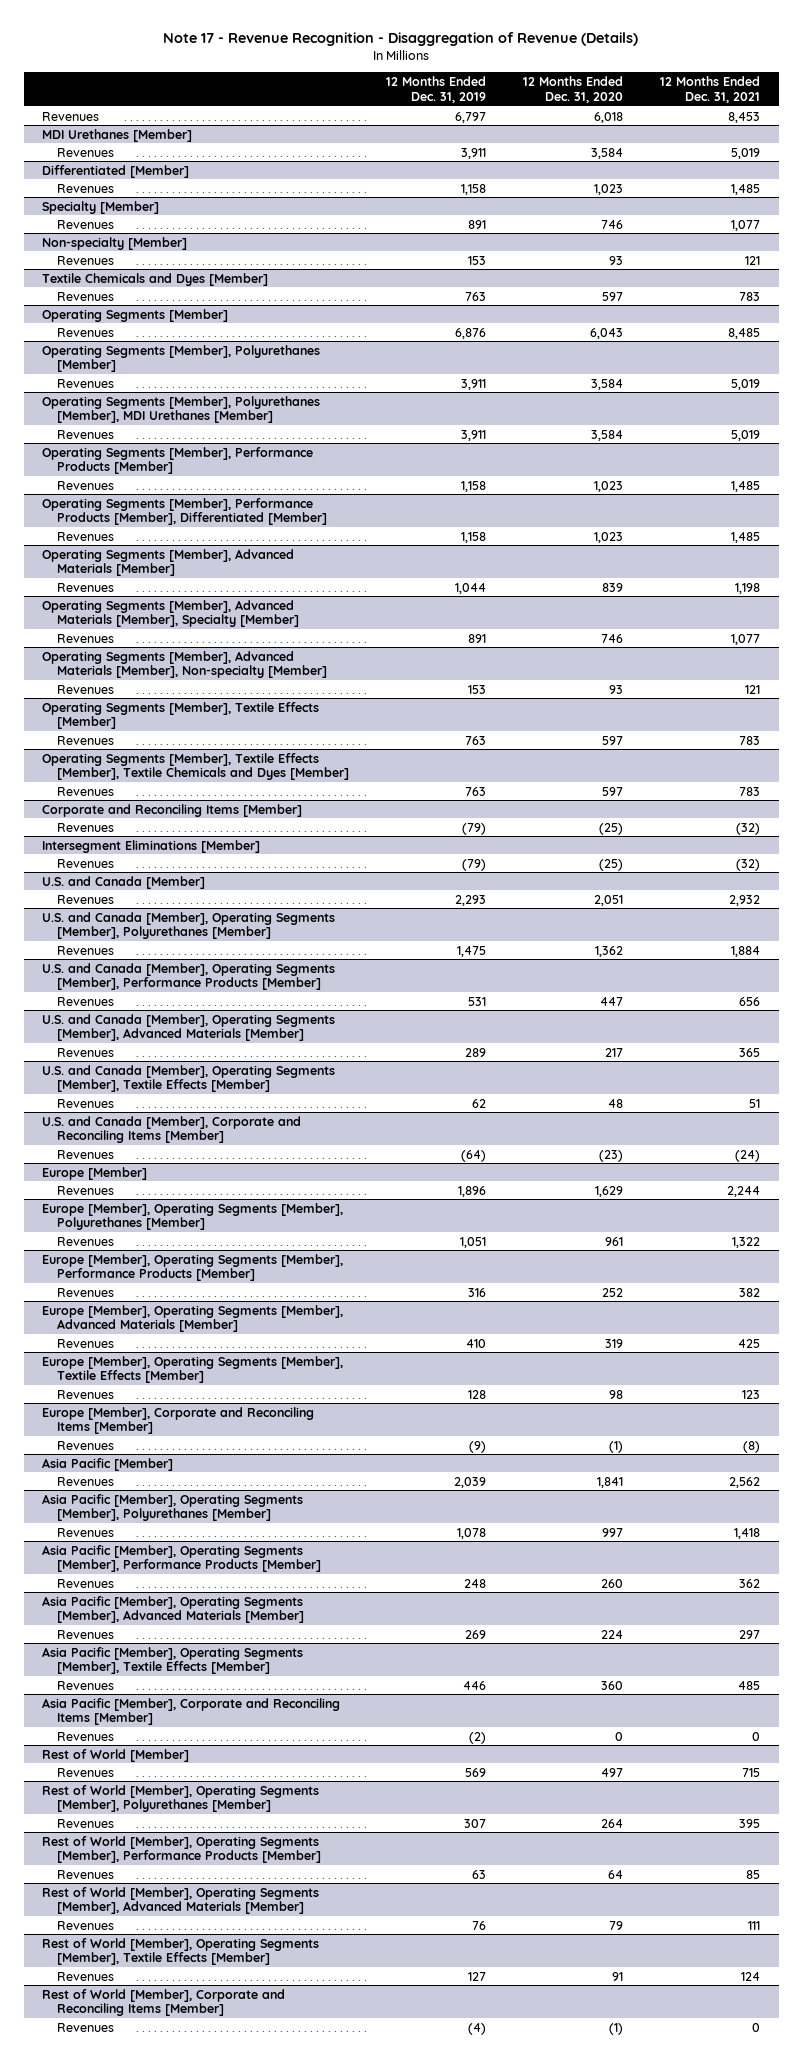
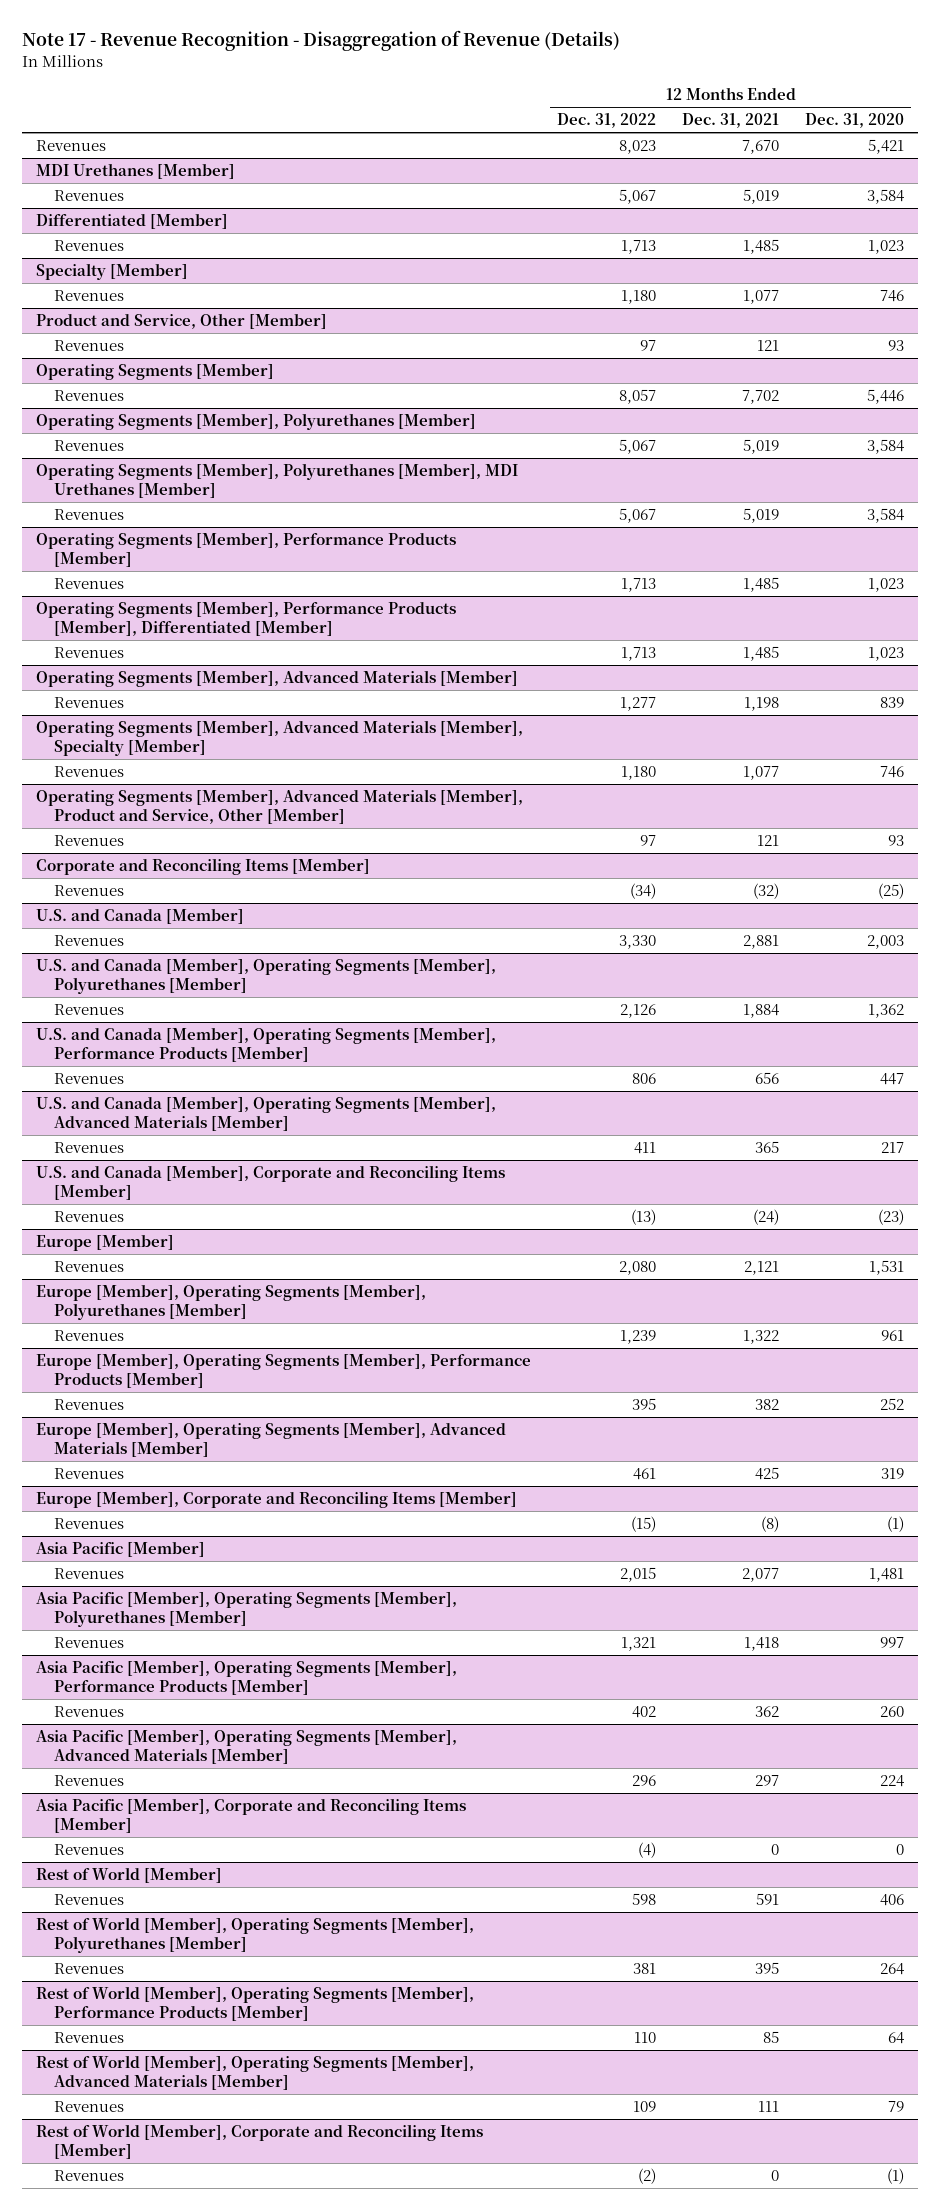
- | 12 Months Ended Dec. 31, 2019 | 12 Months Ended Dec. 31, 2020 | 12 Months Ended Dec. 31, 2021
+ | 12 Months Ended Dec. 31, 2022 | 12 Months Ended Dec. 31, 2021 | 12 Months Ended Dec. 31, 2020
- Revenues | 6,797 | 6,018 | 8,453
+ Revenues | 8,023 | 7,670 | 5,421
- Non-specialty [Member]
+ Product and Service, Other [Member]
- Textile Chemicals and Dyes [Member]
- Revenues | 763 | 597 | 783
@ Operating Segments [Member]
- Revenues | 6,876 | 6,043 | 8,485
+ Revenues | 8,057 | 7,702 | 5,446
- Operating Segments [Member], Advanced Materials [Member], Non-specialty [Member]
+ Operating Segments [Member], Advanced Materials [Member], Product and Service, Other [Member]
- Operating Segments [Member], Textile Effects [Member]
- Revenues | 763 | 597 | 783
- Operating Segments [Member], Textile Effects [Member], Textile Chemicals and Dyes [Member]
- Revenues | 763 | 597 | 783
- Intersegment Eliminations [Member]
- Revenues | (79) | (25) | (32)
@ U.S. and Canada [Member]
- Revenues | 2,293 | 2,051 | 2,932
+ Revenues | 3,330 | 2,881 | 2,003
- U.S. and Canada [Member], Operating Segments [Member], Textile Effects [Member]
- Revenues | 62 | 48 | 51
@ Europe [Member]
- Revenues | 1,896 | 1,629 | 2,244
+ Revenues | 2,080 | 2,121 | 1,531
- Europe [Member], Operating Segments [Member], Textile Effects [Member]
- Revenues | 128 | 98 | 123
@ Asia Pacific [Member]
- Revenues | 2,039 | 1,841 | 2,562
+ Revenues | 2,015 | 2,077 | 1,481
- Asia Pacific [Member], Operating Segments [Member], Textile Effects [Member]
- Revenues | 446 | 360 | 485
@ Rest of World [Member]
- Revenues | 569 | 497 | 715
+ Revenues | 598 | 591 | 406
- Rest of World [Member], Operating Segments [Member], Textile Effects [Member]
- Revenues | 127 | 91 | 124

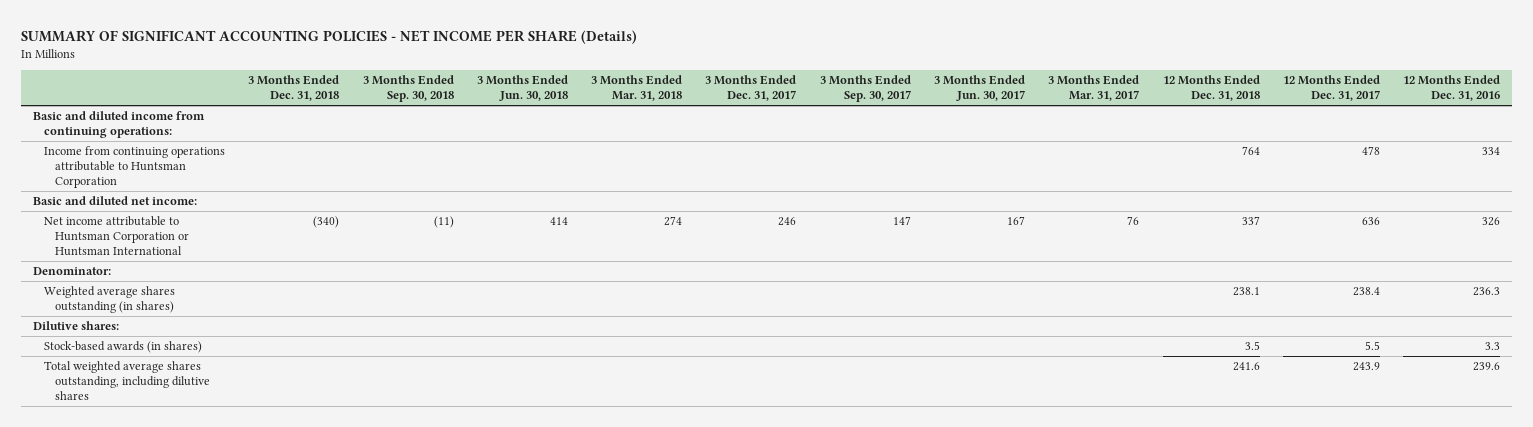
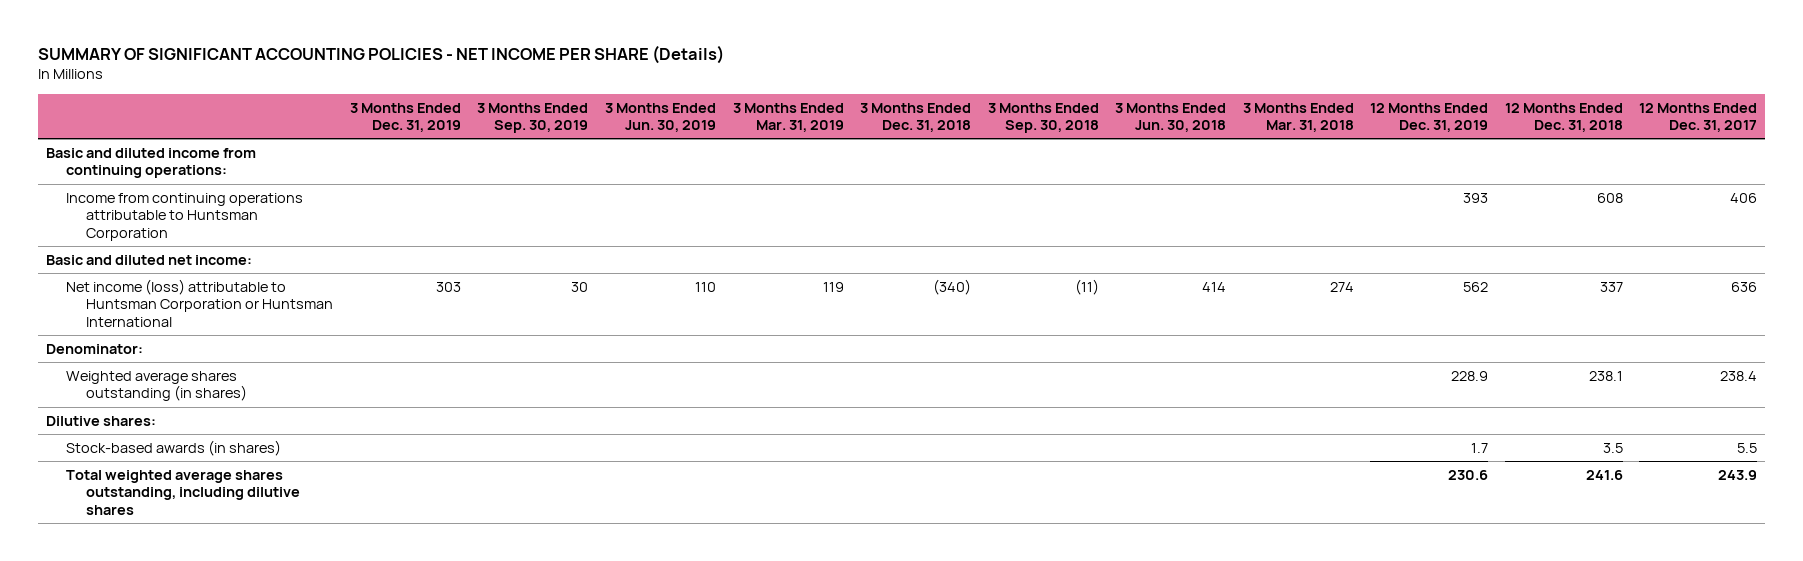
- | 3 Months Ended Dec. 31, 2018 | 3 Months Ended Sep. 30, 2018 | 3 Months Ended Jun. 30, 2018 | 3 Months Ended Mar. 31, 2018 | 3 Months Ended Dec. 31, 2017 | 3 Months Ended Sep. 30, 2017 | 3 Months Ended Jun. 30, 2017 | 3 Months Ended Mar. 31, 2017 | 12 Months Ended Dec. 31, 2018 | 12 Months Ended Dec. 31, 2017 | 12 Months Ended Dec. 31, 2016
+ | 3 Months Ended Dec. 31, 2019 | 3 Months Ended Sep. 30, 2019 | 3 Months Ended Jun. 30, 2019 | 3 Months Ended Mar. 31, 2019 | 3 Months Ended Dec. 31, 2018 | 3 Months Ended Sep. 30, 2018 | 3 Months Ended Jun. 30, 2018 | 3 Months Ended Mar. 31, 2018 | 12 Months Ended Dec. 31, 2019 | 12 Months Ended Dec. 31, 2018 | 12 Months Ended Dec. 31, 2017
- Income from continuing operations attributable to Huntsman Corporation | | | | | | | | | 764 | 478 | 334
+ Income from continuing operations attributable to Huntsman Corporation | | | | | | | | | 393 | 608 | 406
- Net income attributable to Huntsman Corporation or Huntsman International | (340) | (11) | 414 | 274 | 246 | 147 | 167 | 76 | 337 | 636 | 326
+ Net income (loss) attributable to Huntsman Corporation or Huntsman International | 303 | 30 | 110 | 119 | (340) | (11) | 414 | 274 | 562 | 337 | 636

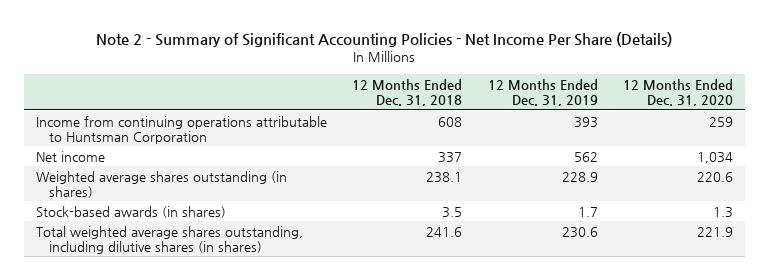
- SUMMARY OF SIGNIFICANT ACCOUNTING POLICIES - NET INCOME PER SHARE (Details)
+ Note 2 - Summary of Significant Accounting Policies - Net Income Per Share (Details)
- | 3 Months Ended Dec. 31, 2019 | 3 Months Ended Sep. 30, 2019 | 3 Months Ended Jun. 30, 2019 | 3 Months Ended Mar. 31, 2019 | 3 Months Ended Dec. 31, 2018 | 3 Months Ended Sep. 30, 2018 | 3 Months Ended Jun. 30, 2018 | 3 Months Ended Mar. 31, 2018 | 12 Months Ended Dec. 31, 2019 | 12 Months Ended Dec. 31, 2018 | 12 Months Ended Dec. 31, 2017
+ | 12 Months Ended Dec. 31, 2018 | 12 Months Ended Dec. 31, 2019 | 12 Months Ended Dec. 31, 2020
- Basic and diluted income from continuing operations:
- Basic and diluted net income:
- Net income (loss) attributable to Huntsman Corporation or Huntsman International | 303 | 30 | 110 | 119 | (340) | (11) | 414 | 274 | 562 | 337 | 636
- Denominator:
+ Net income | 337 | 562 | 1,034
- Dilutive shares:
- Total weighted average shares outstanding, including dilutive shares | | | | | | | | | 230.6 | 241.6 | 243.9
+ Total weighted average shares outstanding, including dilutive shares (in shares) | 241.6 | 230.6 | 221.9

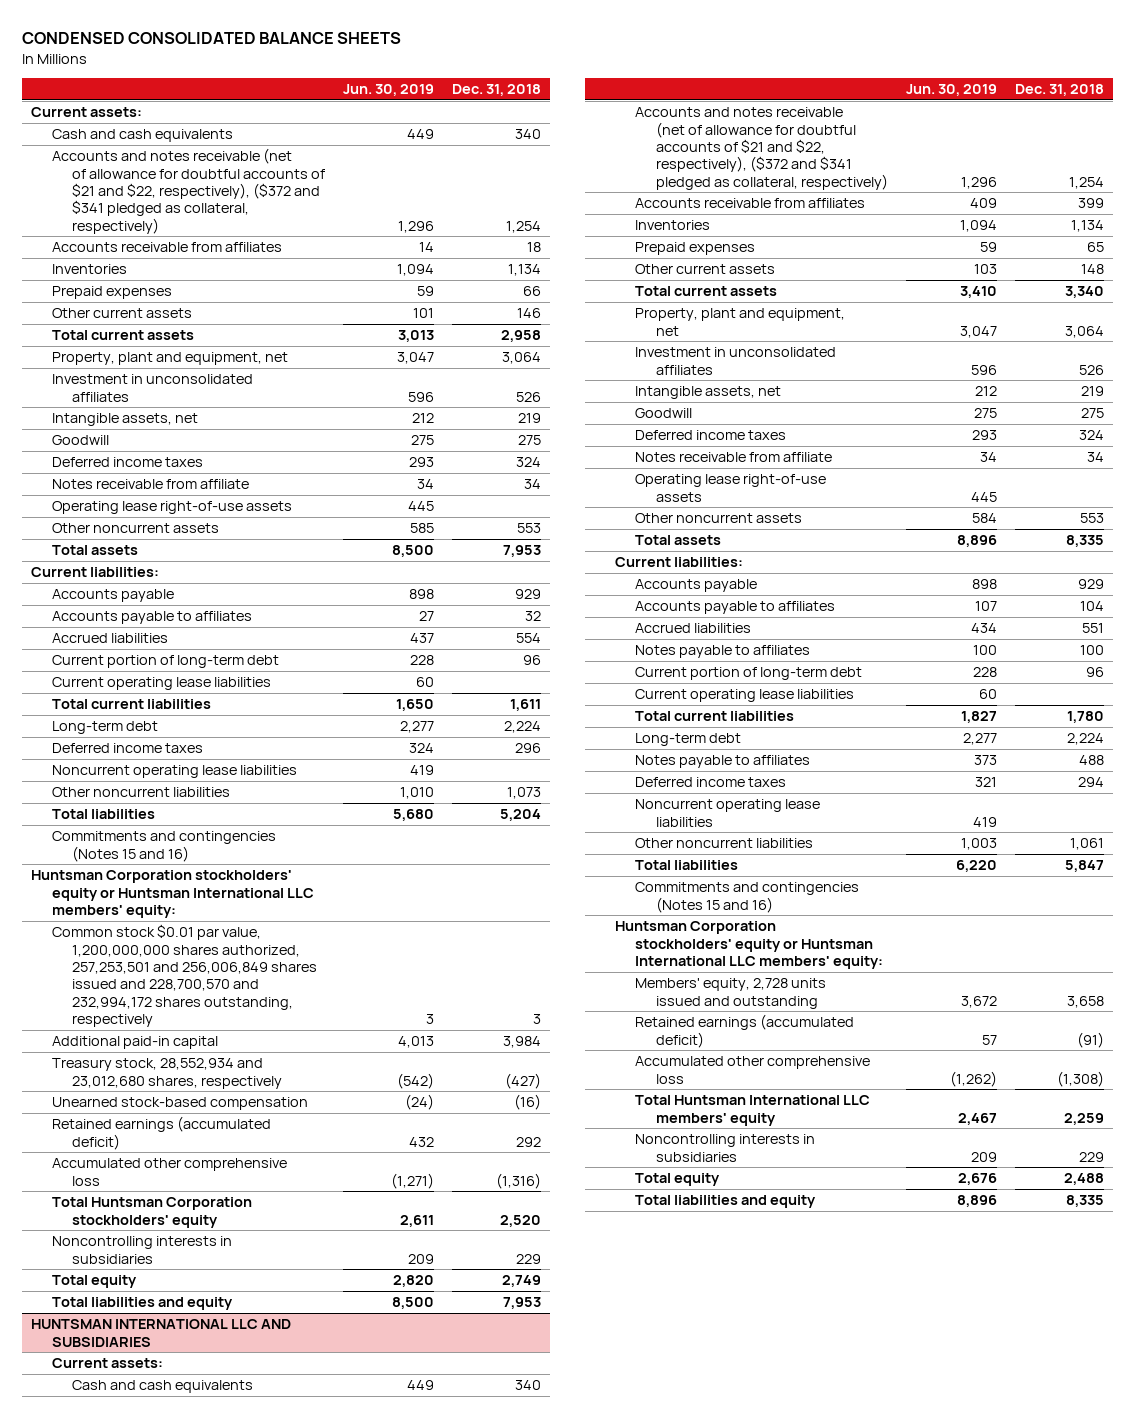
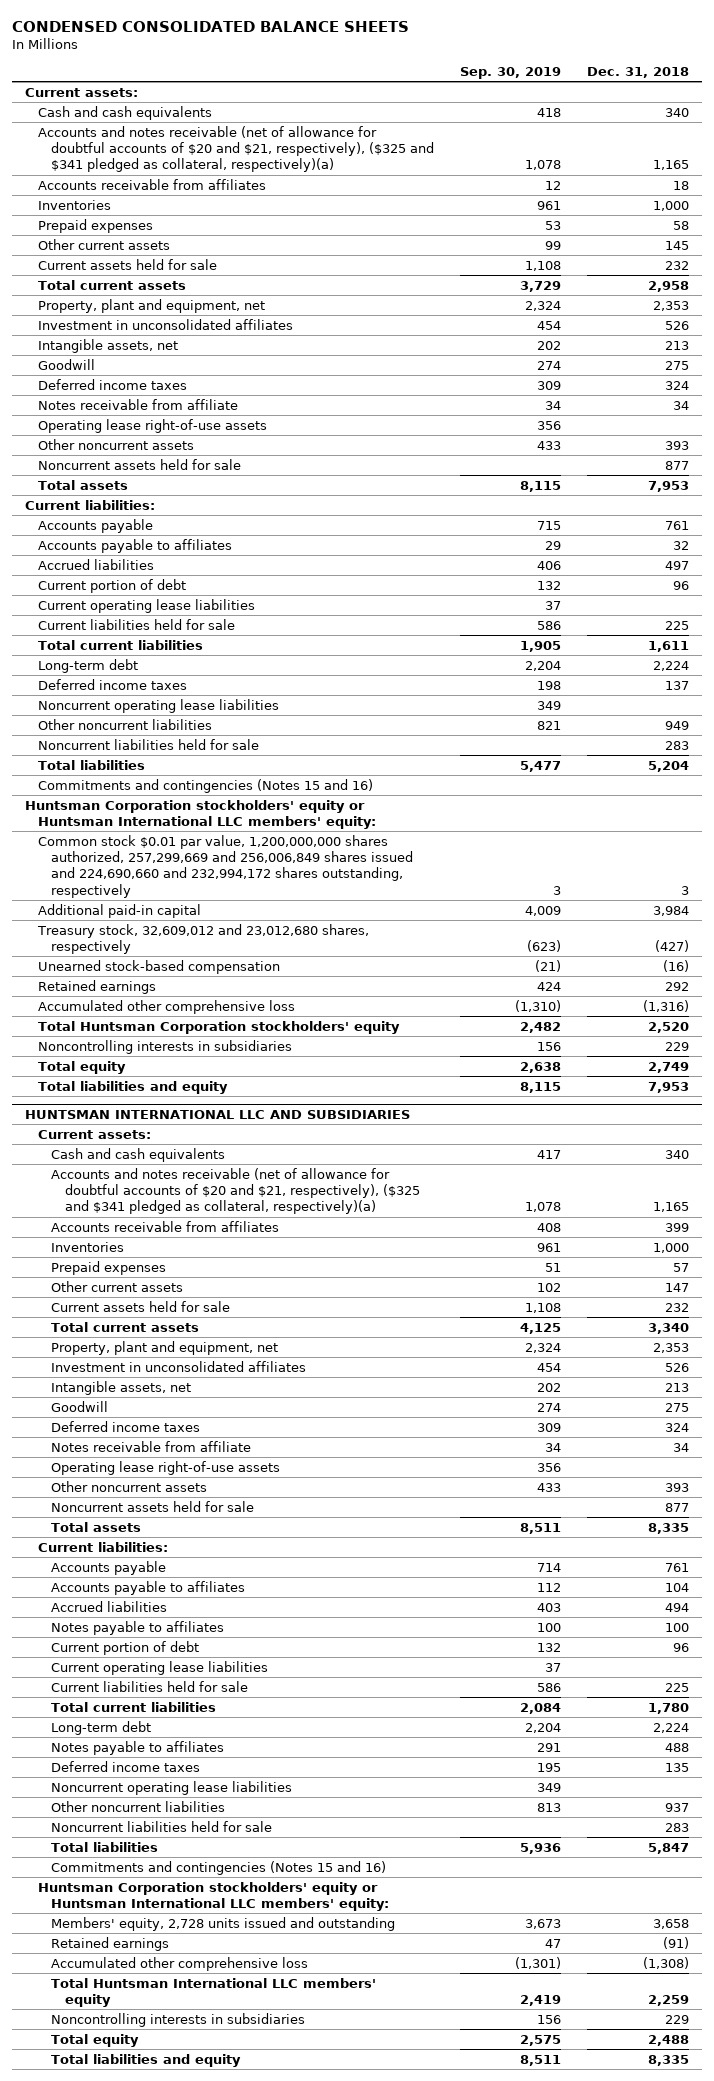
- | Jun. 30, 2019 | Dec. 31, 2018
+ | Sep. 30, 2019 | Dec. 31, 2018
- Accounts and notes receivable (net of allowance for doubtful accounts of $21 and $22, respectively), ($372 and $341 pledged as collateral, respectively) | 1,296 | 1,254
+ Accounts and notes receivable (net of allowance for doubtful accounts of $20 and $21, respectively), ($325 and $341 pledged as collateral, respectively)(a) | 1,078 | 1,165
- Inventories | 1,094 | 1,134
- Prepaid expenses | 59 | 66
- Other current assets | 101 | 146
+ Inventories | 961 | 1,000
+ Prepaid expenses | 53 | 58
+ Other current assets | 99 | 145
+ Current assets held for sale | 1,108 | 232
- Property, plant and equipment, net | 3,047 | 3,064
+ Property, plant and equipment, net | 2,324 | 2,353
- Intangible assets, net | 212 | 219
+ Intangible assets, net | 202 | 213
- Other noncurrent assets | 585 | 553
+ Other noncurrent assets | 433 | 393
+ Noncurrent assets held for sale | | 877
- Accounts payable | 898 | 929
+ Accounts payable | 715 | 761
- Accrued liabilities | 437 | 554
- Current portion of long-term debt | 228 | 96
+ Accrued liabilities | 406 | 497
+ Current portion of debt | 132 | 96
+ Current liabilities held for sale | 586 | 225
- Deferred income taxes | 324 | 296
+ Deferred income taxes | 198 | 137
- Other noncurrent liabilities | 1,010 | 1,073
+ Other noncurrent liabilities | 821 | 949
+ Noncurrent liabilities held for sale | | 283
- Common stock $0.01 par value, 1,200,000,000 shares authorized, 257,253,501 and 256,006,849 shares issued and 228,700,570 and 232,994,172 shares outstanding, respectively | 3 | 3
+ Common stock $0.01 par value, 1,200,000,000 shares authorized, 257,299,669 and 256,006,849 shares issued and 224,690,660 and 232,994,172 shares outstanding, respectively | 3 | 3
- Treasury stock, 28,552,934 and 23,012,680 shares, respectively | (542) | (427)
+ Treasury stock, 32,609,012 and 23,012,680 shares, respectively | (623) | (427)
- Retained earnings (accumulated deficit) | 432 | 292
+ Retained earnings | 424 | 292
@ HUNTSMAN INTERNATIONAL LLC AND SUBSIDIARIES
- Accounts and notes receivable (net of allowance for doubtful accounts of $21 and $22, respectively), ($372 and $341 pledged as collateral, respectively) | 1,296 | 1,254
+ Accounts and notes receivable (net of allowance for doubtful accounts of $20 and $21, respectively), ($325 and $341 pledged as collateral, respectively)(a) | 1,078 | 1,165
- Inventories | 1,094 | 1,134
- Prepaid expenses | 59 | 65
- Other current assets | 103 | 148
+ Inventories | 961 | 1,000
+ Prepaid expenses | 51 | 57
+ Other current assets | 102 | 147
+ Current assets held for sale | 1,108 | 232
- Property, plant and equipment, net | 3,047 | 3,064
+ Property, plant and equipment, net | 2,324 | 2,353
- Intangible assets, net | 212 | 219
+ Intangible assets, net | 202 | 213
- Other noncurrent assets | 584 | 553
+ Other noncurrent assets | 433 | 393
+ Noncurrent assets held for sale | | 877
- Accounts payable | 898 | 929
+ Accounts payable | 714 | 761
- Accrued liabilities | 434 | 551
+ Accrued liabilities | 403 | 494
- Current portion of long-term debt | 228 | 96
+ Current portion of debt | 132 | 96
+ Current liabilities held for sale | 586 | 225
- Deferred income taxes | 321 | 294
+ Deferred income taxes | 195 | 135
- Other noncurrent liabilities | 1,003 | 1,061
+ Other noncurrent liabilities | 813 | 937
+ Noncurrent liabilities held for sale | | 283
- Retained earnings (accumulated deficit) | 57 | (91)
+ Retained earnings | 47 | (91)

